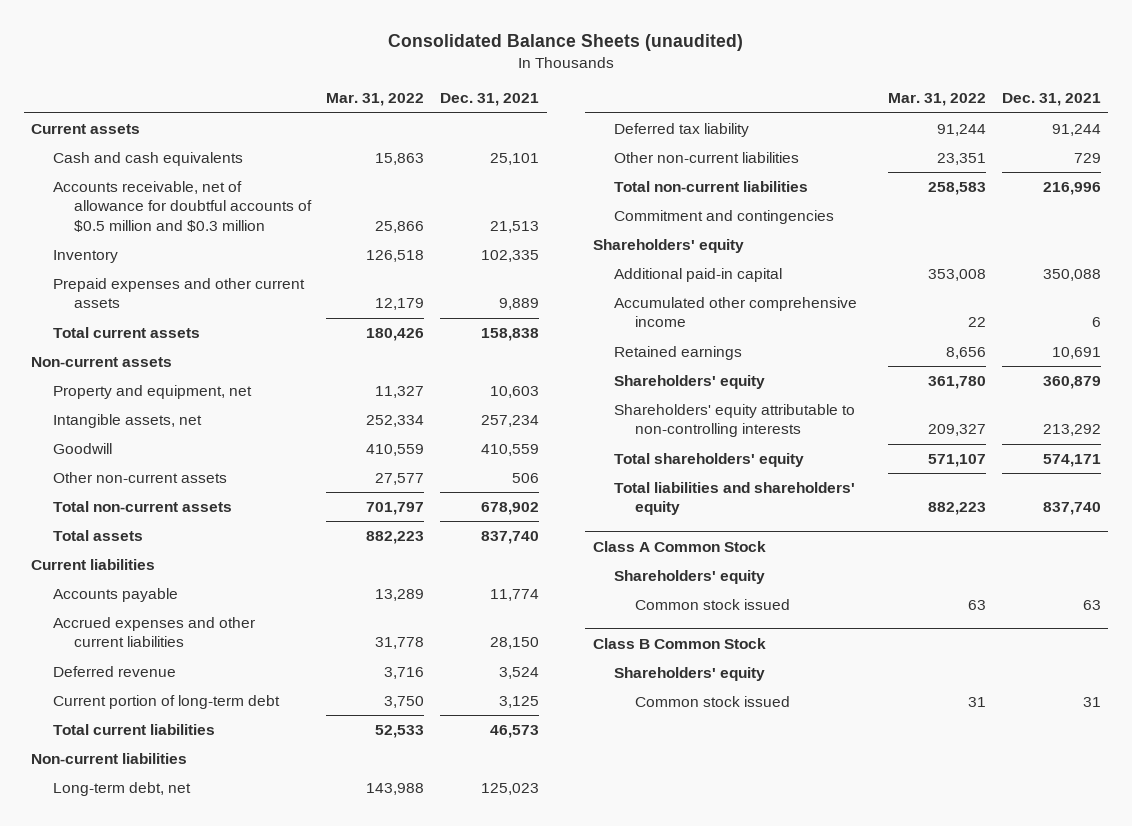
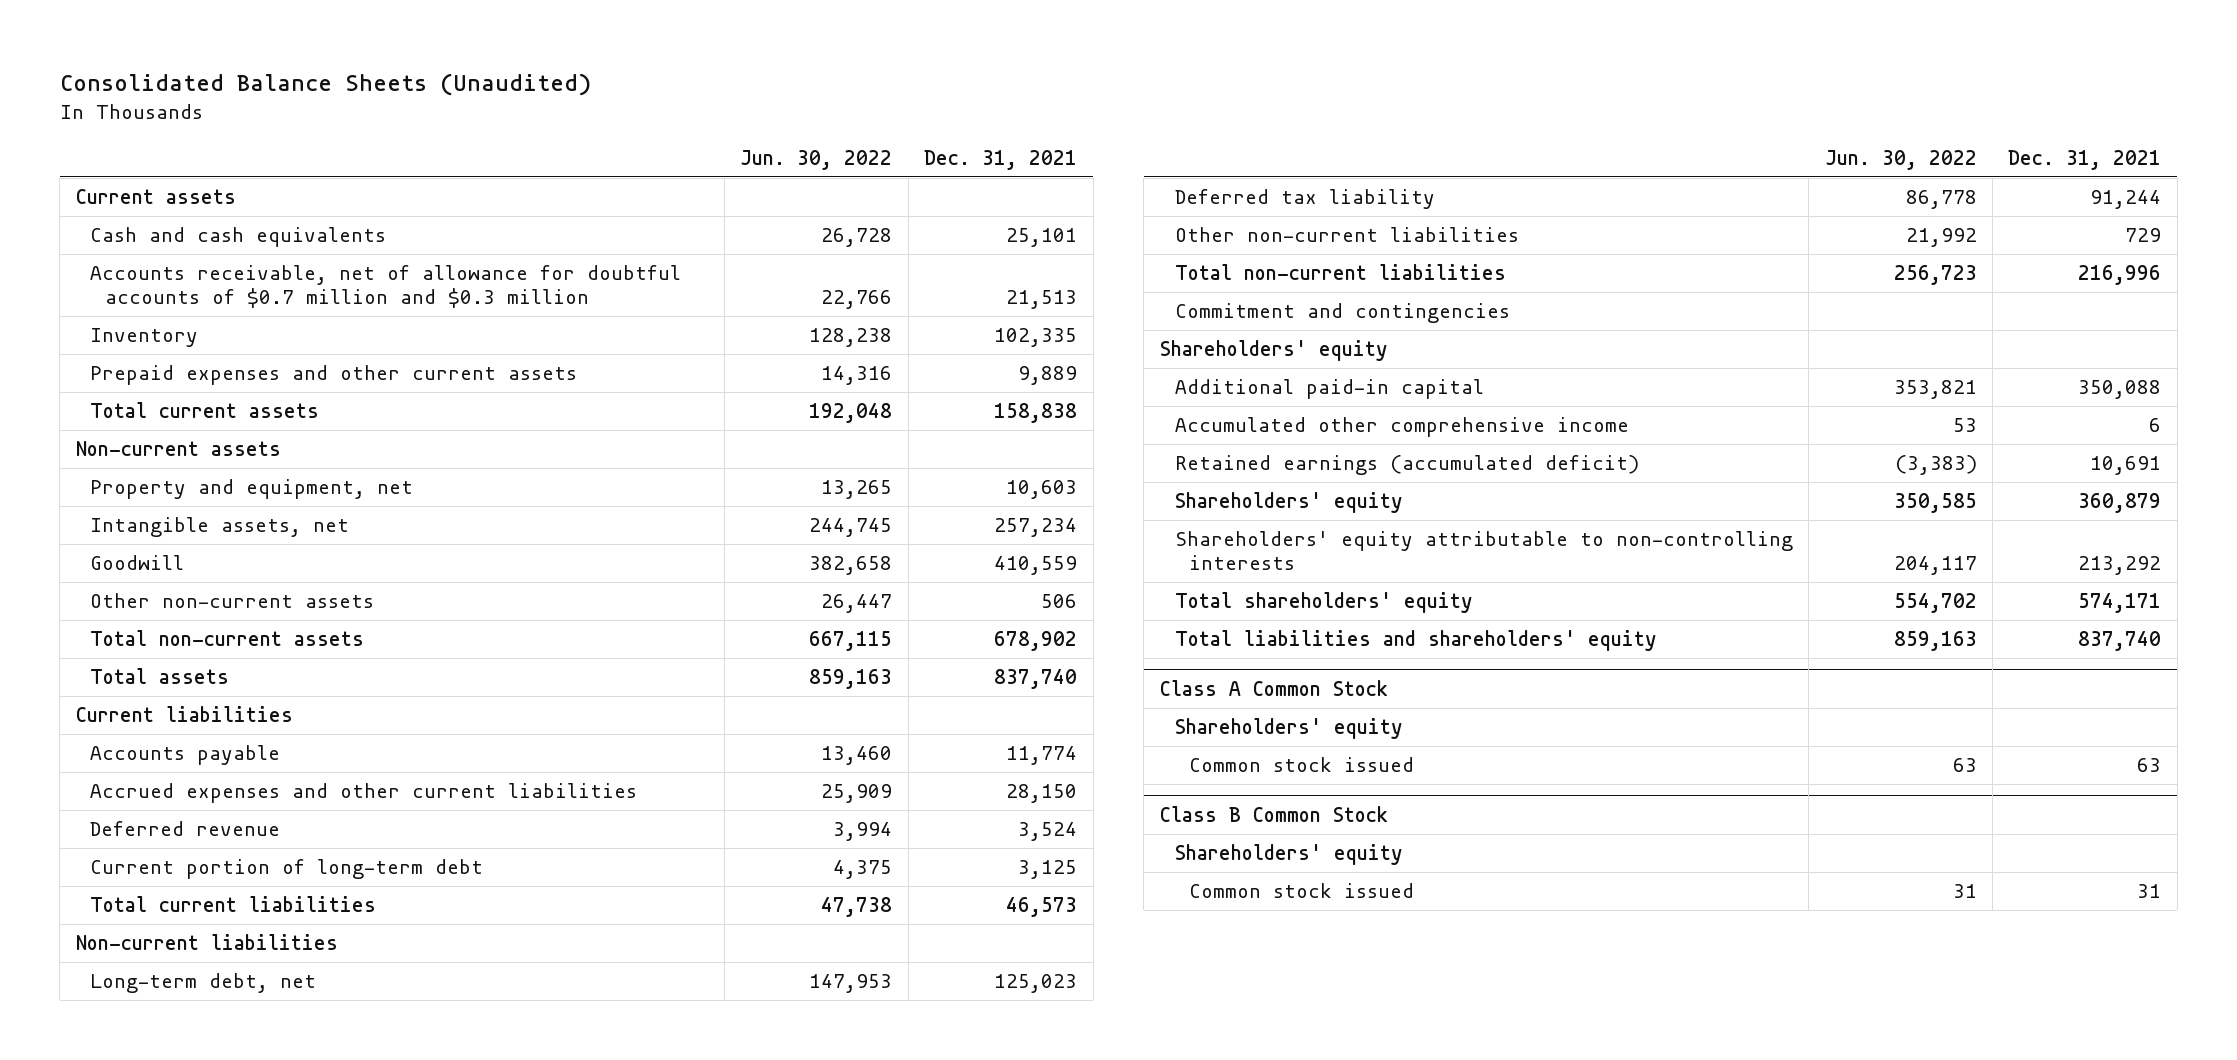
- Consolidated Balance Sheets (unaudited)
+ Consolidated Balance Sheets (Unaudited)
- | Mar. 31, 2022 | Dec. 31, 2021
+ | Jun. 30, 2022 | Dec. 31, 2021
- Accounts receivable, net of allowance for doubtful accounts of $0.5 million and $0.3 million | 25,866 | 21,513
+ Accounts receivable, net of allowance for doubtful accounts of $0.7 million and $0.3 million | 22,766 | 21,513
- Retained earnings | 8,656 | 10,691
+ Retained earnings (accumulated deficit) | (3,383) | 10,691

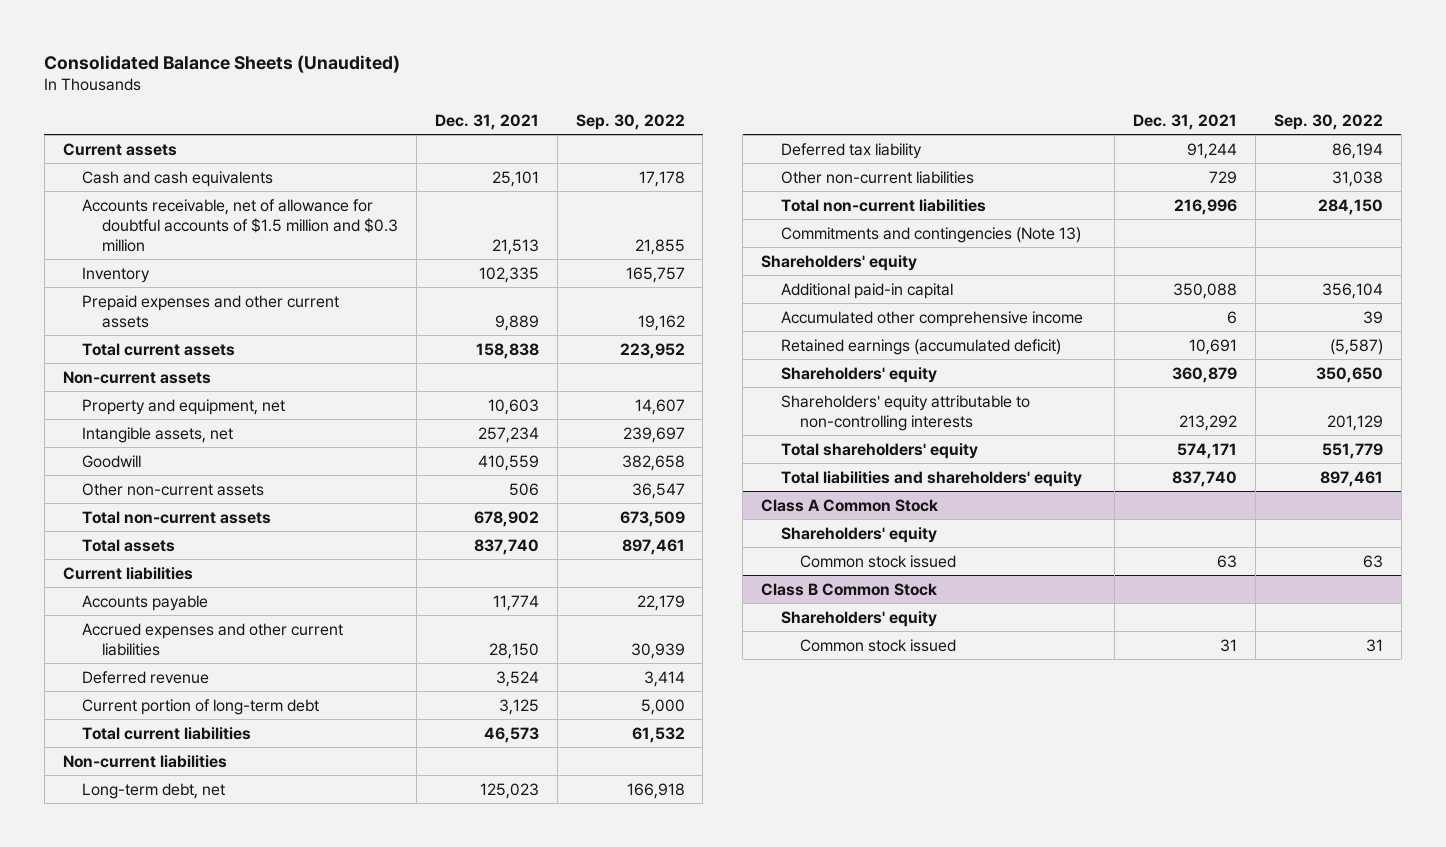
- | Jun. 30, 2022 | Dec. 31, 2021
+ | Dec. 31, 2021 | Sep. 30, 2022
- Accounts receivable, net of allowance for doubtful accounts of $0.7 million and $0.3 million | 22,766 | 21,513
+ Accounts receivable, net of allowance for doubtful accounts of $1.5 million and $0.3 million | 21,513 | 21,855
- Commitment and contingencies
+ Commitments and contingencies (Note 13)

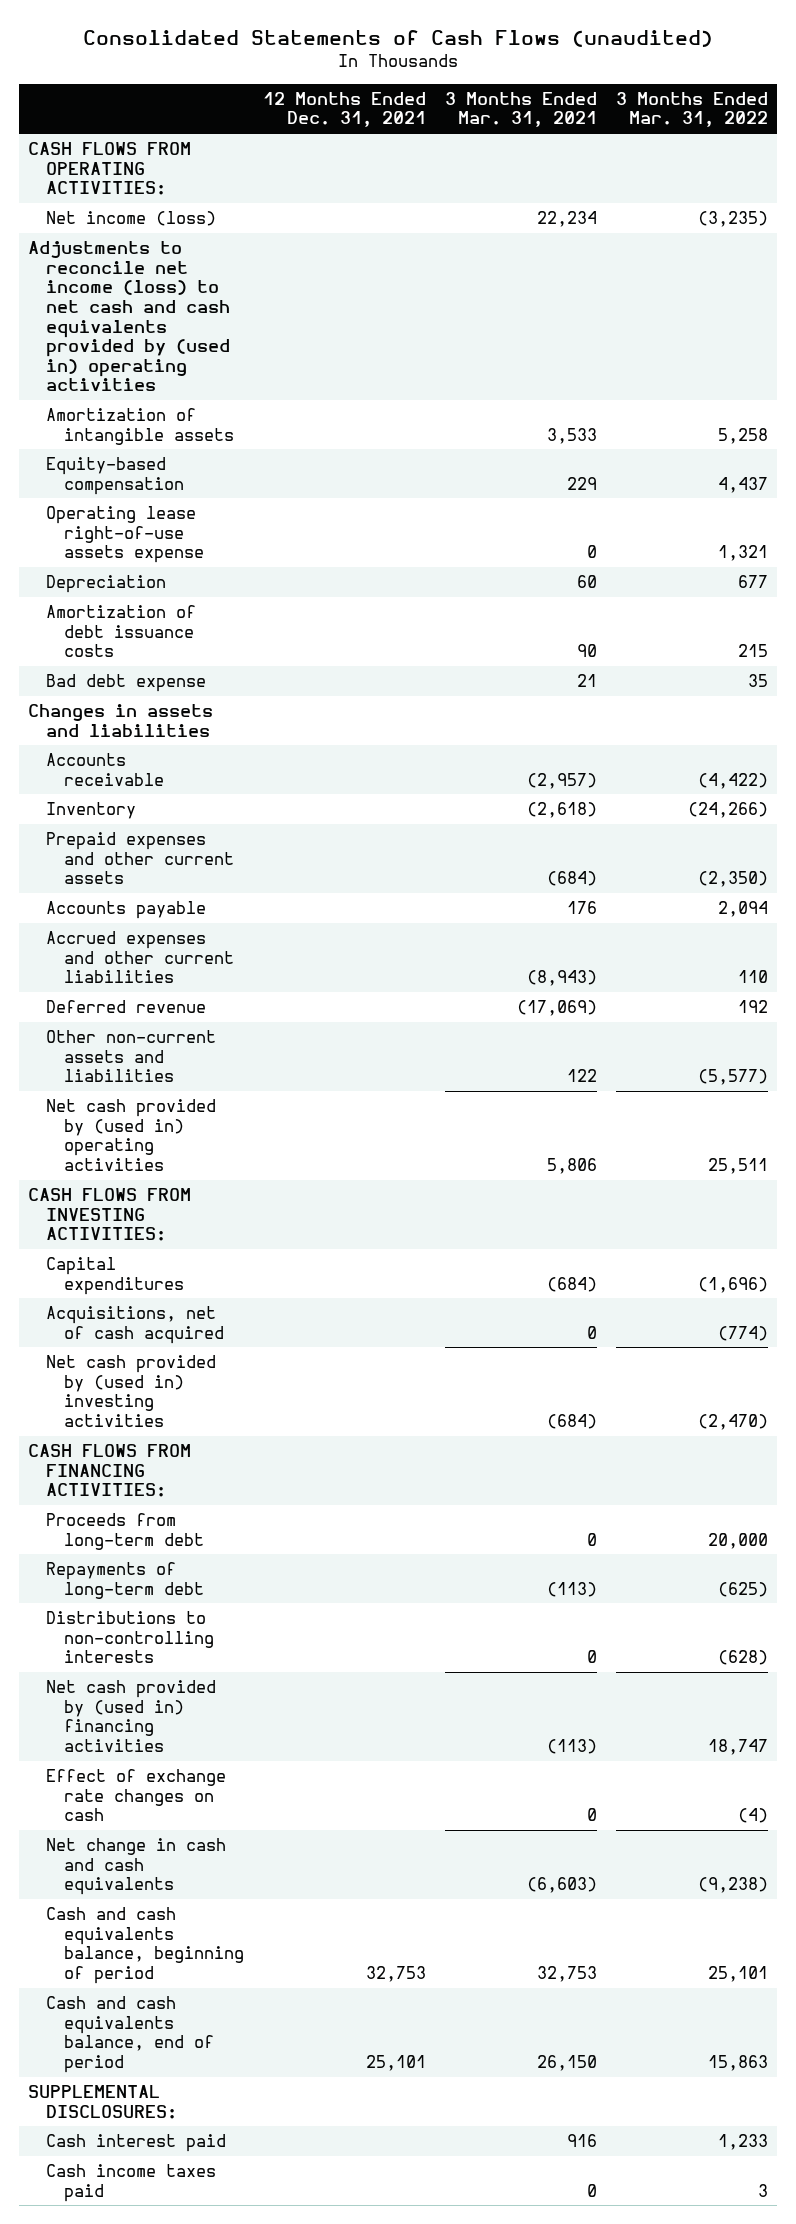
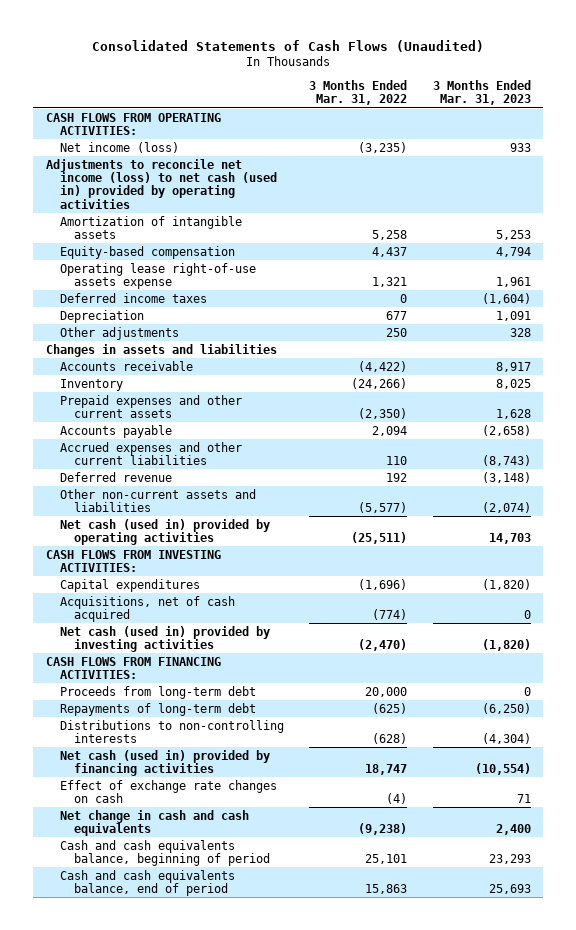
- Consolidated Statements of Cash Flows (unaudited)
+ Consolidated Statements of Cash Flows (Unaudited)
- | 12 Months Ended Dec. 31, 2021 | 3 Months Ended Mar. 31, 2021 | 3 Months Ended Mar. 31, 2022
+ | 3 Months Ended Mar. 31, 2022 | 3 Months Ended Mar. 31, 2023
- Adjustments to reconcile net income (loss) to net cash and cash equivalents provided by (used in) operating activities
+ Adjustments to reconcile net income (loss) to net cash (used in) provided by operating activities
+ Deferred income taxes | 0 | (1,604)
- Amortization of debt issuance costs | | 90 | 215
- Bad debt expense | | 21 | 35
+ Other adjustments | 250 | 328
- Net cash provided by (used in) operating activities | | 5,806 | 25,511
+ Net cash (used in) provided by operating activities | (25,511) | 14,703
- Net cash provided by (used in) investing activities | | (684) | (2,470)
+ Net cash (used in) provided by investing activities | (2,470) | (1,820)
- Net cash provided by (used in) financing activities | | (113) | 18,747
+ Net cash (used in) provided by financing activities | 18,747 | (10,554)
- SUPPLEMENTAL DISCLOSURES:
- Cash interest paid | | 916 | 1,233
- Cash income taxes paid | | 0 | 3

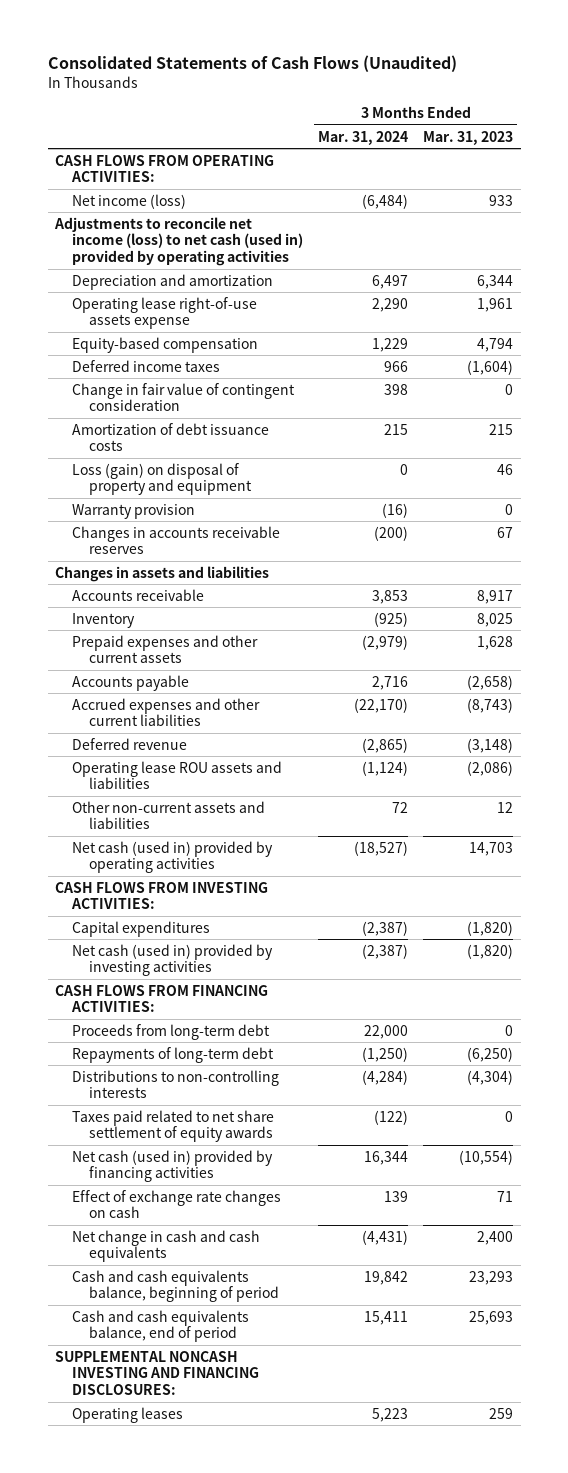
- | 3 Months Ended Mar. 31, 2022 | 3 Months Ended Mar. 31, 2023
+ | 3 Months Ended Mar. 31, 2024 | 3 Months Ended Mar. 31, 2023
- Amortization of intangible assets | 5,258 | 5,253
+ Depreciation and amortization | 6,497 | 6,344
moved down: Equity-based compensation | 1,229 | 4,794
- Depreciation | 677 | 1,091
- Other adjustments | 250 | 328
+ Change in fair value of contingent consideration | 398 | 0
+ Amortization of debt issuance costs | 215 | 215
+ Loss (gain) on disposal of property and equipment | 0 | 46
+ Warranty provision | (16) | 0
+ Changes in accounts receivable reserves | (200) | 67
- Other non-current assets and liabilities | (5,577) | (2,074)
+ Operating lease ROU assets and liabilities | (1,124) | (2,086)
+ Other non-current assets and liabilities | 72 | 12
- Acquisitions, net of cash acquired | (774) | 0
+ Taxes paid related to net share settlement of equity awards | (122) | 0
+ SUPPLEMENTAL NONCASH INVESTING AND FINANCING DISCLOSURES:
+ Operating leases | 5,223 | 259

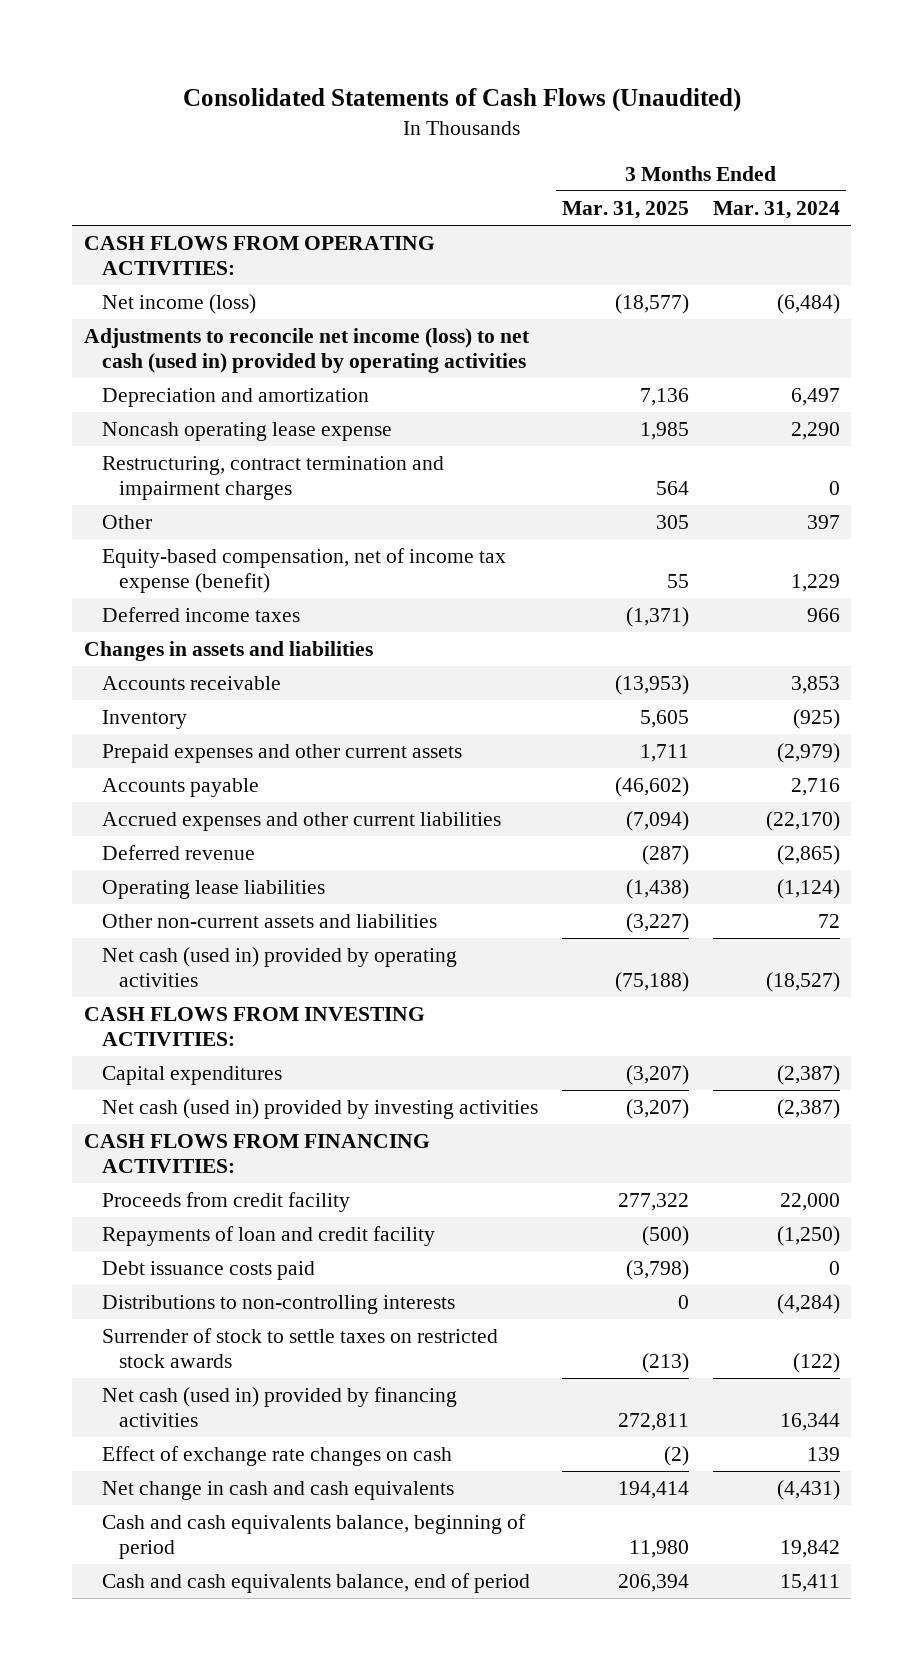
- | 3 Months Ended Mar. 31, 2024 | 3 Months Ended Mar. 31, 2023
+ | 3 Months Ended Mar. 31, 2025 | 3 Months Ended Mar. 31, 2024
- Operating lease right-of-use assets expense | 2,290 | 1,961
- Equity-based compensation | 1,229 | 4,794
+ Noncash operating lease expense | 1,985 | 2,290
+ Restructuring, contract termination and impairment charges | 564 | 0
+ Other | 305 | 397
+ Equity-based compensation, net of income tax expense (benefit) | 55 | 1,229
- Change in fair value of contingent consideration | 398 | 0
- Amortization of debt issuance costs | 215 | 215
- Loss (gain) on disposal of property and equipment | 0 | 46
- Warranty provision | (16) | 0
- Changes in accounts receivable reserves | (200) | 67
- Operating lease ROU assets and liabilities | (1,124) | (2,086)
+ Operating lease liabilities | (1,438) | (1,124)
- Proceeds from long-term debt | 22,000 | 0
- Repayments of long-term debt | (1,250) | (6,250)
+ Proceeds from credit facility | 277,322 | 22,000
+ Repayments of loan and credit facility | (500) | (1,250)
+ Debt issuance costs paid | (3,798) | 0
- Taxes paid related to net share settlement of equity awards | (122) | 0
+ Surrender of stock to settle taxes on restricted stock awards | (213) | (122)
- SUPPLEMENTAL NONCASH INVESTING AND FINANCING DISCLOSURES:
- Operating leases | 5,223 | 259

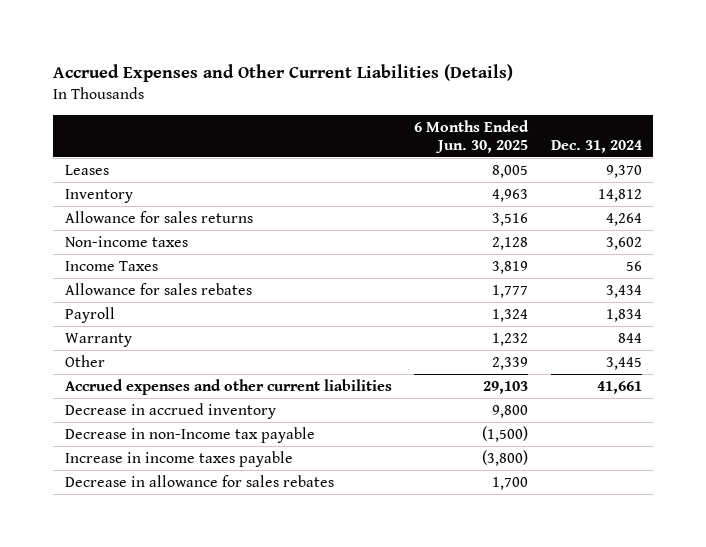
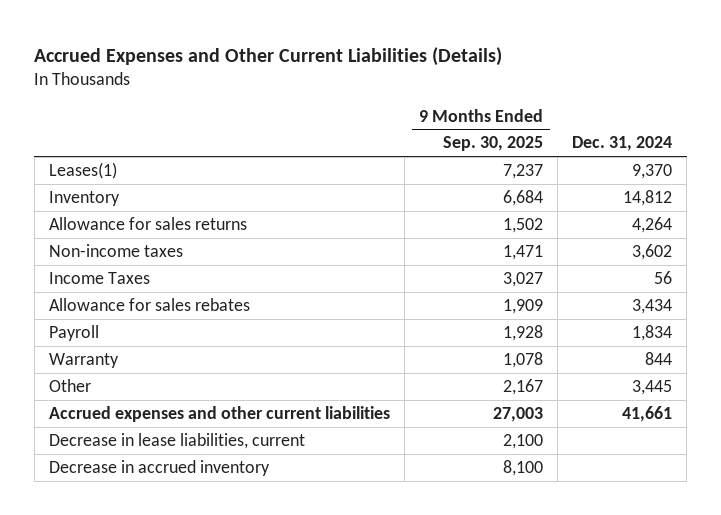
- | 6 Months Ended Jun. 30, 2025 | Dec. 31, 2024
+ | 9 Months Ended Sep. 30, 2025 | Dec. 31, 2024
- Leases | 8,005 | 9,370
+ Leases(1) | 7,237 | 9,370
+ Decrease in lease liabilities, current | 2,100 |
- Decrease in non-Income tax payable | (1,500) |
- Increase in income taxes payable | (3,800) |
- Decrease in allowance for sales rebates | 1,700 |

